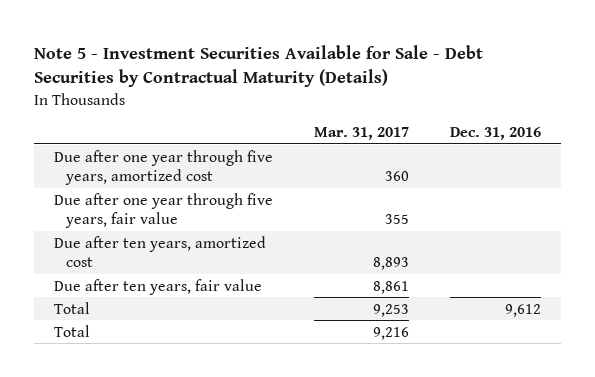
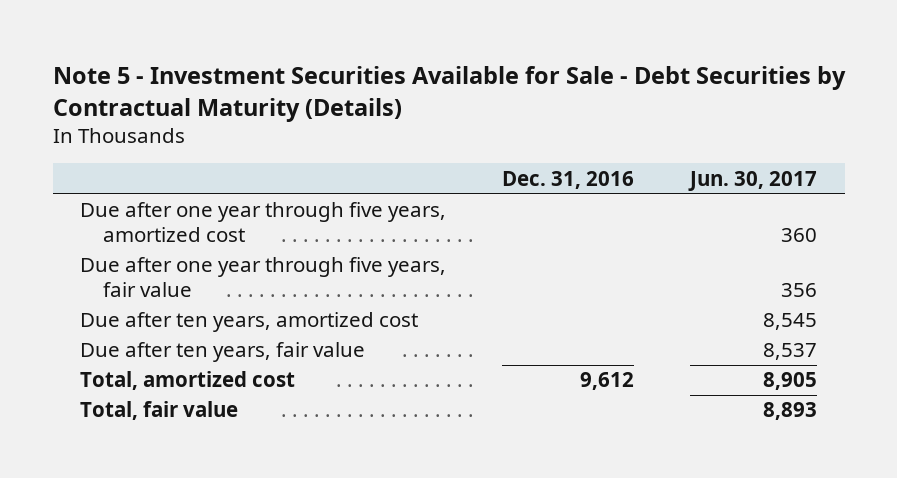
- | Mar. 31, 2017 | Dec. 31, 2016
+ | Dec. 31, 2016 | Jun. 30, 2017
- Total | 9,253 | 9,612
- Total | 9,216 |
+ Total, amortized cost | 9,612 | 8,905
+ Total, fair value | | 8,893

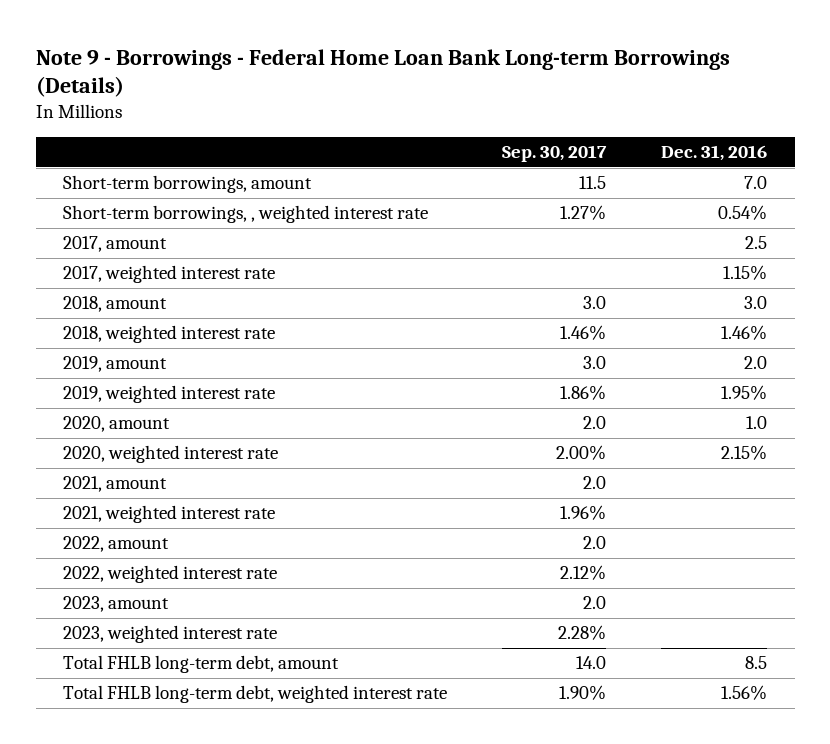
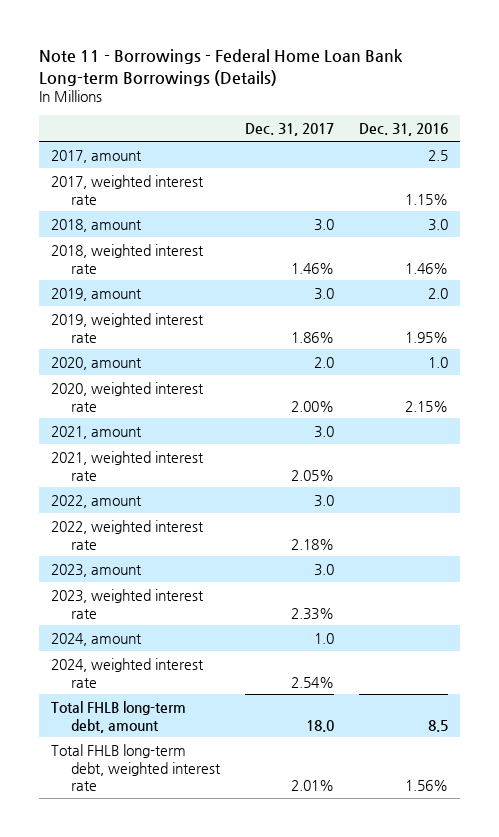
- Note 9 - Borrowings - Federal Home Loan Bank Long-term Borrowings (Details)
+ Note 11 - Borrowings - Federal Home Loan Bank Long-term Borrowings (Details)
- | Sep. 30, 2017 | Dec. 31, 2016
+ | Dec. 31, 2017 | Dec. 31, 2016
- Short-term borrowings, amount | 11.5 | 7.0
- Short-term borrowings, , weighted interest rate | 1.27% | 0.54%
+ 2024, amount | 1.0 |
+ 2024, weighted interest rate | 2.54% |

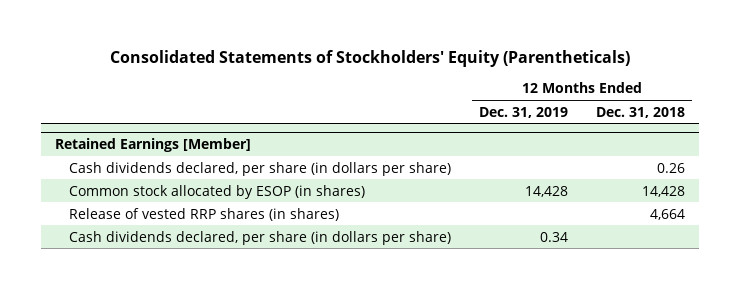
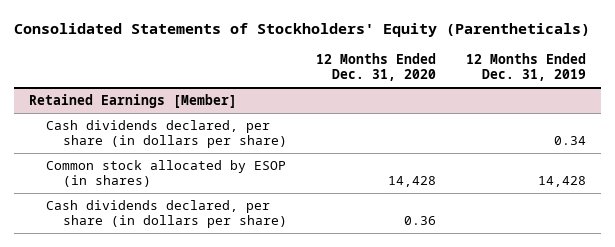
- | 12 Months Ended Dec. 31, 2019 | 12 Months Ended Dec. 31, 2018
+ | 12 Months Ended Dec. 31, 2020 | 12 Months Ended Dec. 31, 2019
@ Retained Earnings [Member]
- Release of vested RRP shares (in shares) | | 4,664
moved down: Common stock allocated by ESOP (in shares) | 14,428 | 14,428
moved down: Cash dividends declared, per share (in dollars per share) | 0.36 |

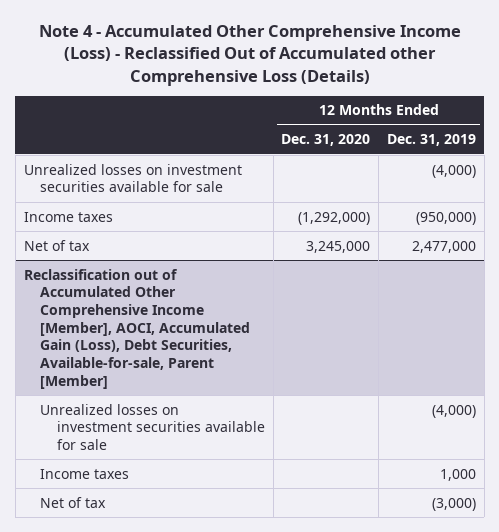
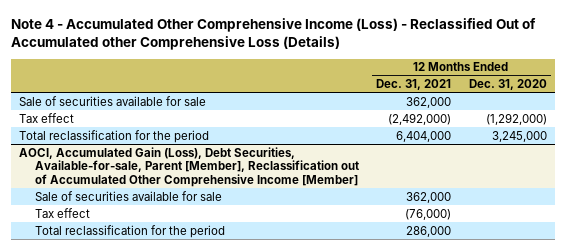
- | 12 Months Ended Dec. 31, 2020 | 12 Months Ended Dec. 31, 2019
+ | 12 Months Ended Dec. 31, 2021 | 12 Months Ended Dec. 31, 2020
- Unrealized losses on investment securities available for sale | | (4,000)
- Income taxes | (1,292,000) | (950,000)
- Net of tax | 3,245,000 | 2,477,000
- Reclassification out of Accumulated Other Comprehensive Income [Member], AOCI, Accumulated Gain (Loss), Debt Securities, Available-for-sale, Parent [Member]
- Unrealized losses on investment securities available for sale | | (4,000)
- Income taxes | | 1,000
- Net of tax | | (3,000)
+ Sale of securities available for sale | 362,000 |
+ Tax effect | (2,492,000) | (1,292,000)
+ Total reclassification for the period | 6,404,000 | 3,245,000
+ AOCI, Accumulated Gain (Loss), Debt Securities, Available-for-sale, Parent [Member], Reclassification out of Accumulated Other Comprehensive Income [Member]
+ Sale of securities available for sale | 362,000 |
+ Tax effect | (76,000) |
+ Total reclassification for the period | 286,000 |

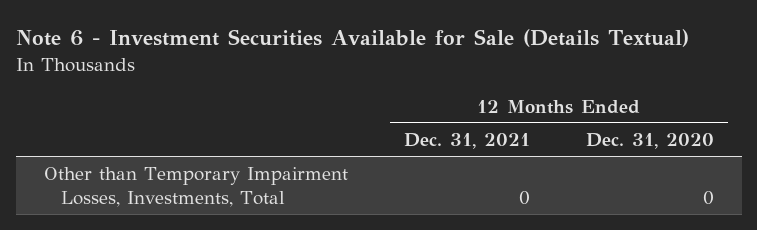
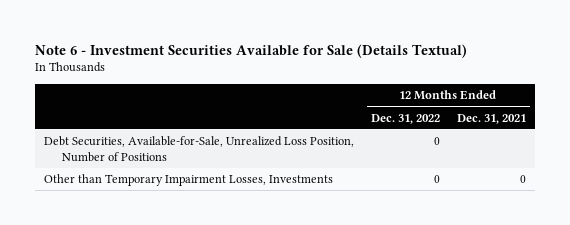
- | 12 Months Ended Dec. 31, 2021 | 12 Months Ended Dec. 31, 2020
+ | 12 Months Ended Dec. 31, 2022 | 12 Months Ended Dec. 31, 2021
- Other than Temporary Impairment Losses, Investments, Total | 0 | 0
+ Debt Securities, Available-for-Sale, Unrealized Loss Position, Number of Positions | 0 |
+ Other than Temporary Impairment Losses, Investments | 0 | 0

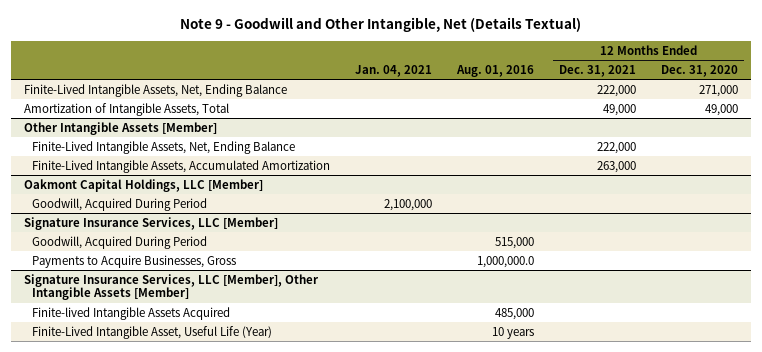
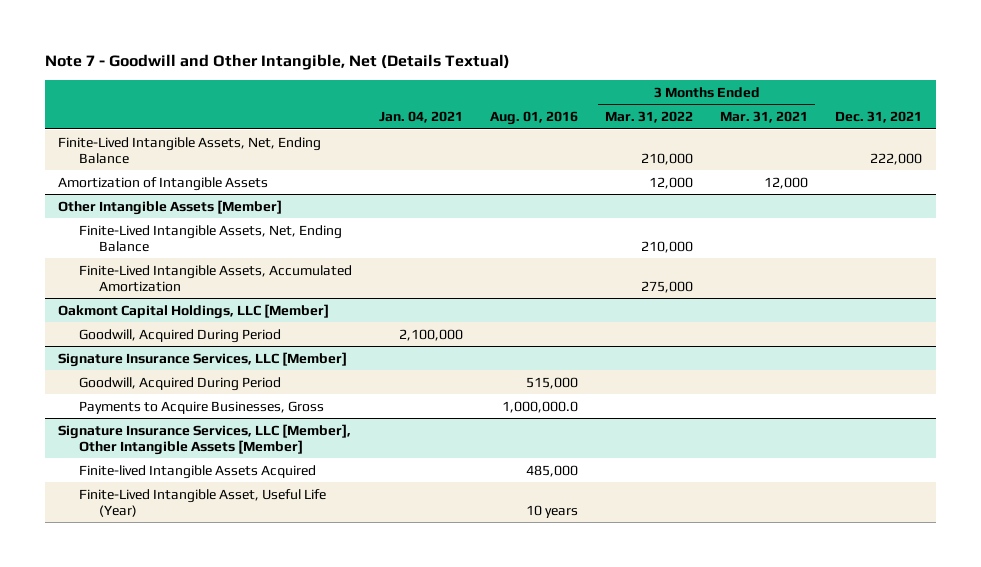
- Note 9 - Goodwill and Other Intangible, Net (Details Textual)
+ Note 7 - Goodwill and Other Intangible, Net (Details Textual)
- | Jan. 04, 2021 | Aug. 01, 2016 | 12 Months Ended Dec. 31, 2021 | 12 Months Ended Dec. 31, 2020
+ | Jan. 04, 2021 | Aug. 01, 2016 | 3 Months Ended Mar. 31, 2022 | 3 Months Ended Mar. 31, 2021 | Dec. 31, 2021
- Amortization of Intangible Assets, Total | | | 49,000 | 49,000
+ Amortization of Intangible Assets | | | 12,000 | 12,000 |

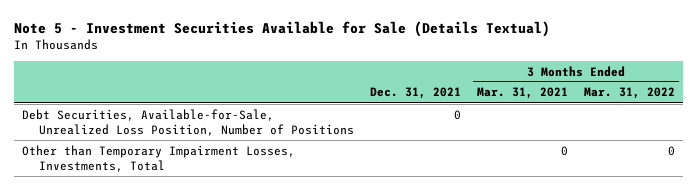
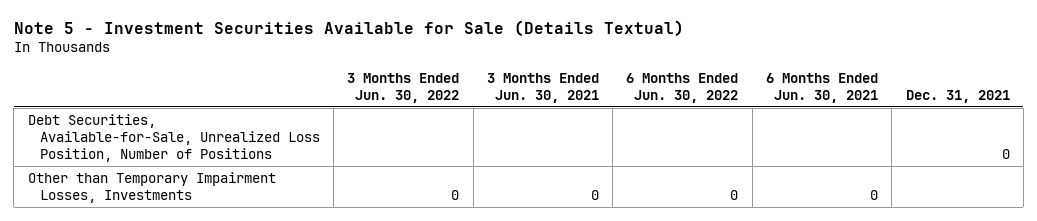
- | Dec. 31, 2021 | 3 Months Ended Mar. 31, 2021 | 3 Months Ended Mar. 31, 2022
+ | 3 Months Ended Jun. 30, 2022 | 3 Months Ended Jun. 30, 2021 | 6 Months Ended Jun. 30, 2022 | 6 Months Ended Jun. 30, 2021 | Dec. 31, 2021
- Other than Temporary Impairment Losses, Investments, Total | | 0 | 0
+ Other than Temporary Impairment Losses, Investments | 0 | 0 | 0 | 0 |

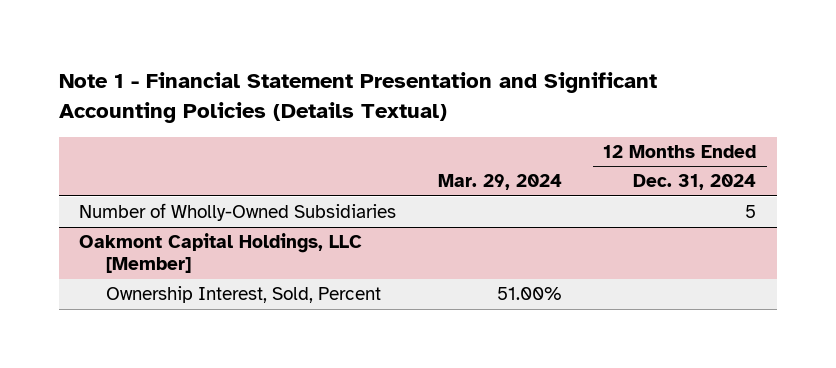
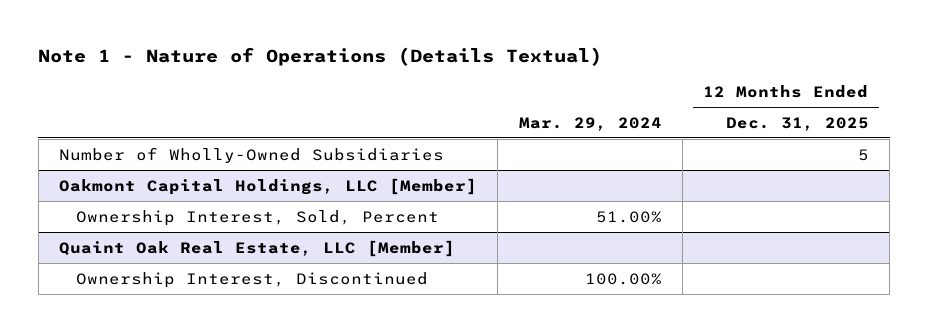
- Note 1 - Financial Statement Presentation and Significant Accounting Policies (Details Textual)
+ Note 1 - Nature of Operations (Details Textual)
- | Mar. 29, 2024 | 12 Months Ended Dec. 31, 2024
+ | Mar. 29, 2024 | 12 Months Ended Dec. 31, 2025
+ Quaint Oak Real Estate, LLC [Member]
+ Ownership Interest, Discontinued | 100.00% |

